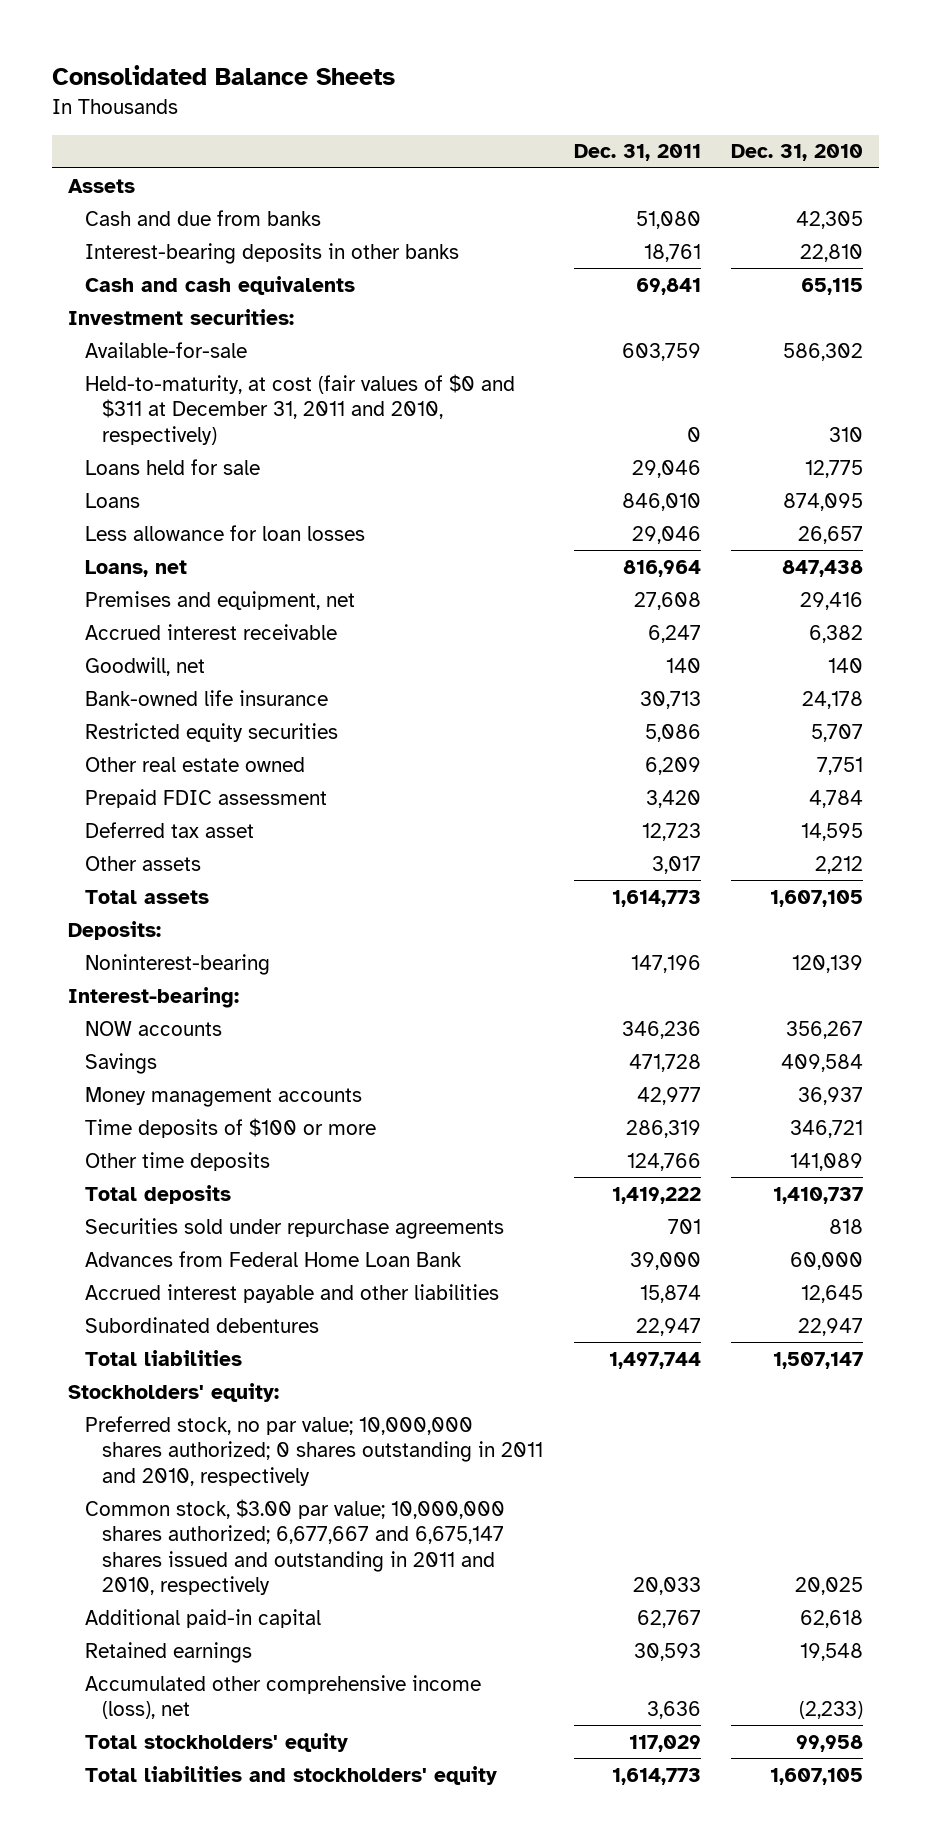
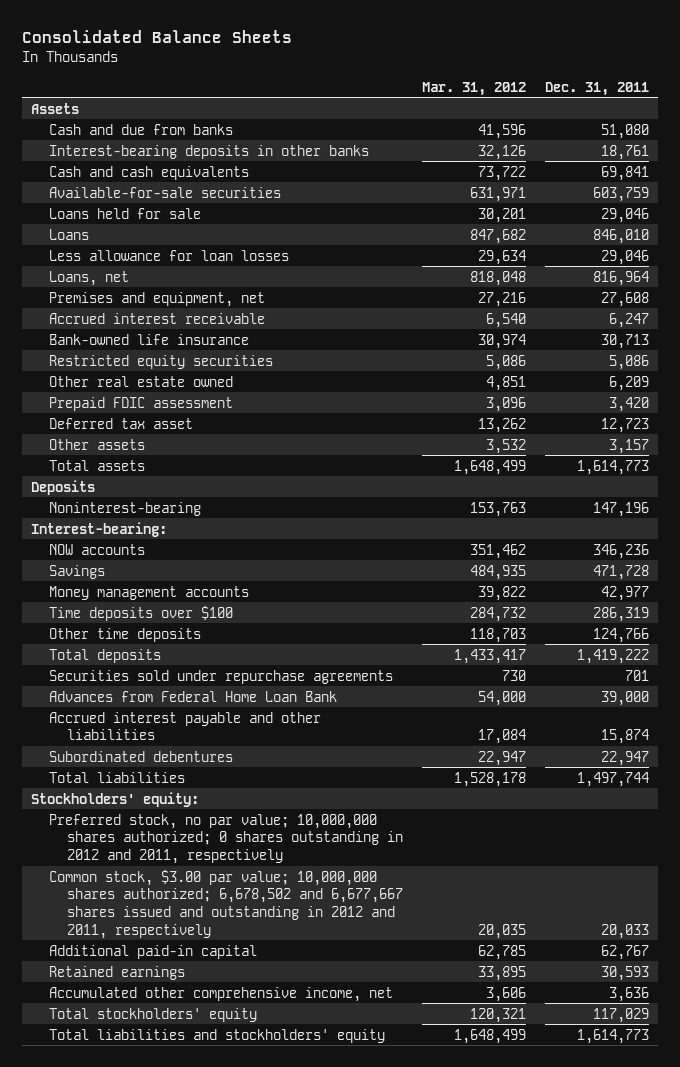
- | Dec. 31, 2011 | Dec. 31, 2010
+ | Mar. 31, 2012 | Dec. 31, 2011
- Investment securities:
- Available-for-sale | 603,759 | 586,302
- Held-to-maturity, at cost (fair values of $0 and $311 at December 31, 2011 and 2010, respectively) | 0 | 310
+ Available-for-sale securities | 631,971 | 603,759
- Goodwill, net | 140 | 140
- Other assets | 3,017 | 2,212
+ Other assets | 3,532 | 3,157
- Deposits:
+ Deposits
- Time deposits of $100 or more | 286,319 | 346,721
+ Time deposits over $100 | 284,732 | 286,319
- Preferred stock, no par value; 10,000,000 shares authorized; 0 shares outstanding in 2011 and 2010, respectively
- Common stock, $3.00 par value; 10,000,000 shares authorized; 6,677,667 and 6,675,147 shares issued and outstanding in 2011 and 2010, respectively | 20,033 | 20,025
+ Preferred stock, no par value; 10,000,000 shares authorized; 0 shares outstanding in 2012 and 2011, respectively
+ Common stock, $3.00 par value; 10,000,000 shares authorized; 6,678,502 and 6,677,667 shares issued and outstanding in 2012 and 2011, respectively | 20,035 | 20,033
- Accumulated other comprehensive income (loss), net | 3,636 | (2,233)
+ Accumulated other comprehensive income, net | 3,606 | 3,636

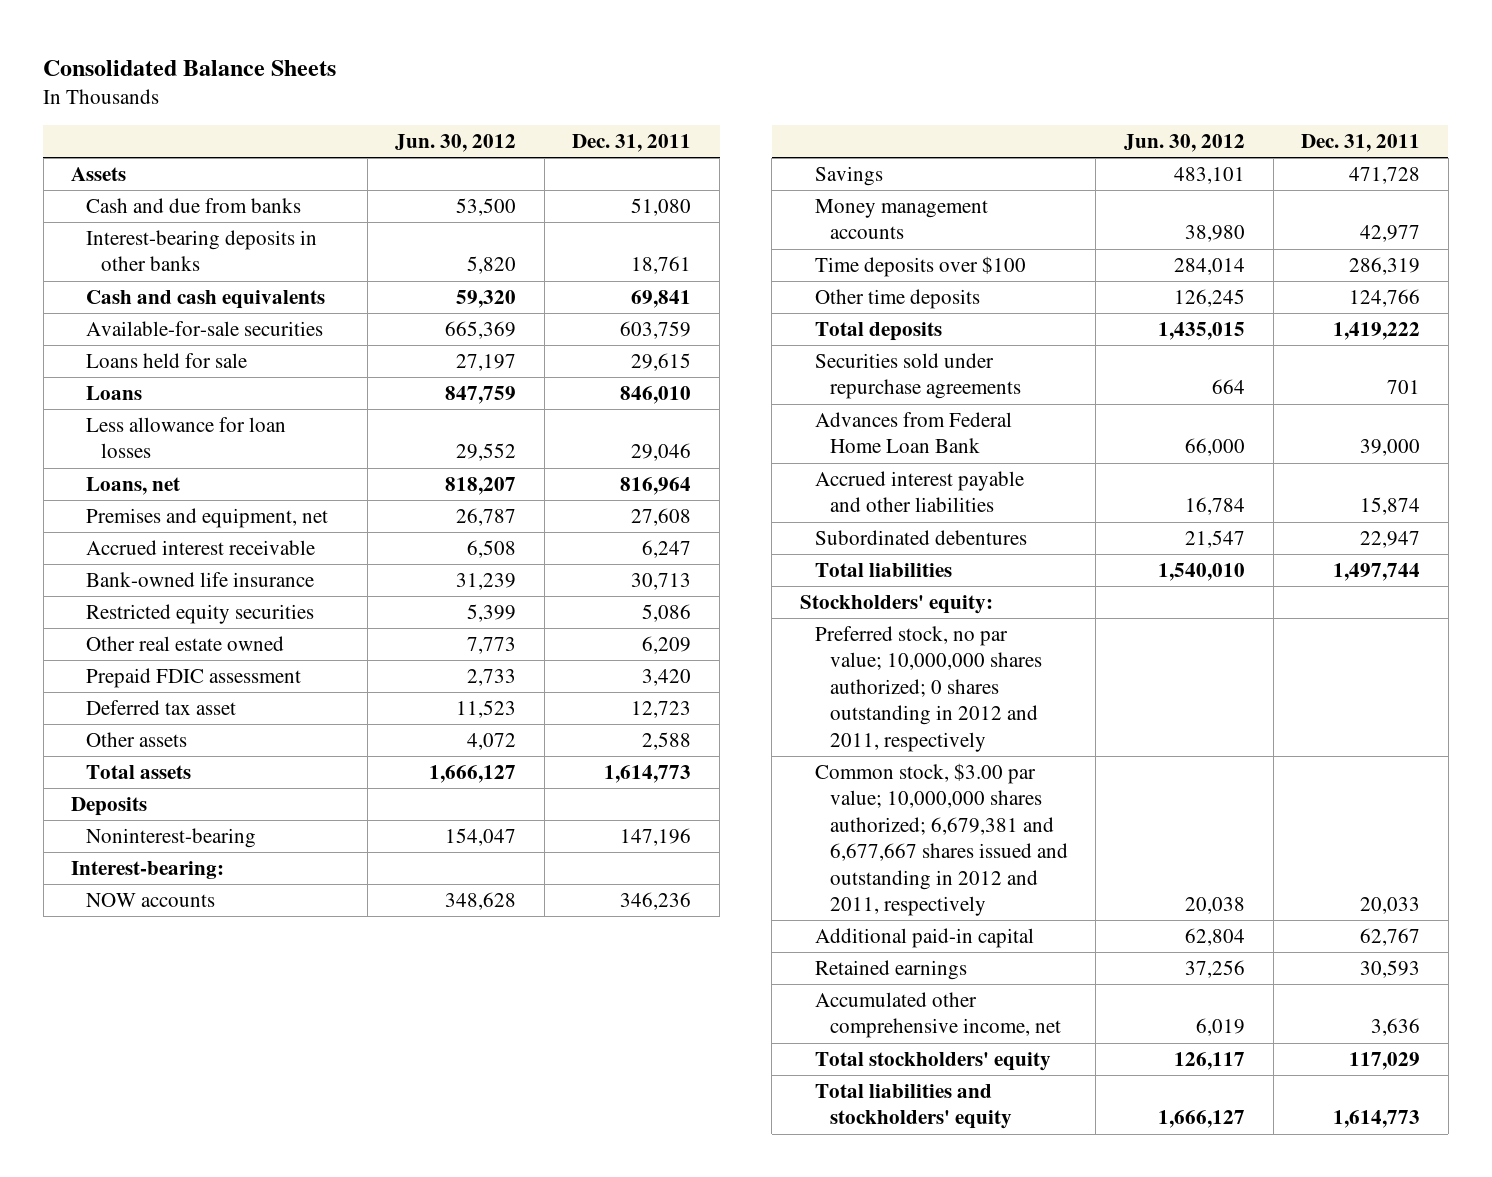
- | Mar. 31, 2012 | Dec. 31, 2011
+ | Jun. 30, 2012 | Dec. 31, 2011
- Loans held for sale | 30,201 | 29,046
+ Loans held for sale | 27,197 | 29,615
- Other assets | 3,532 | 3,157
+ Other assets | 4,072 | 2,588
- Common stock, $3.00 par value; 10,000,000 shares authorized; 6,678,502 and 6,677,667 shares issued and outstanding in 2012 and 2011, respectively | 20,035 | 20,033
+ Common stock, $3.00 par value; 10,000,000 shares authorized; 6,679,381 and 6,677,667 shares issued and outstanding in 2012 and 2011, respectively | 20,038 | 20,033

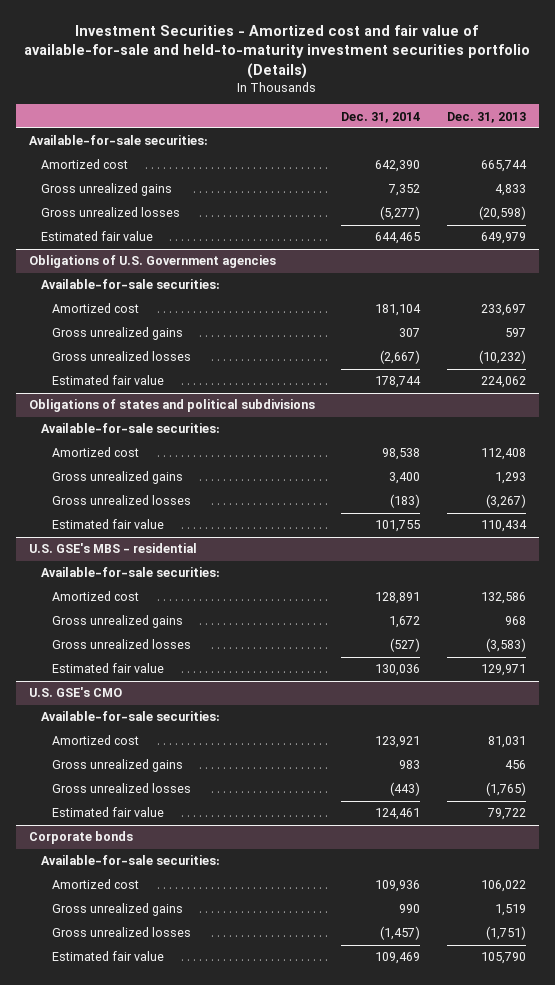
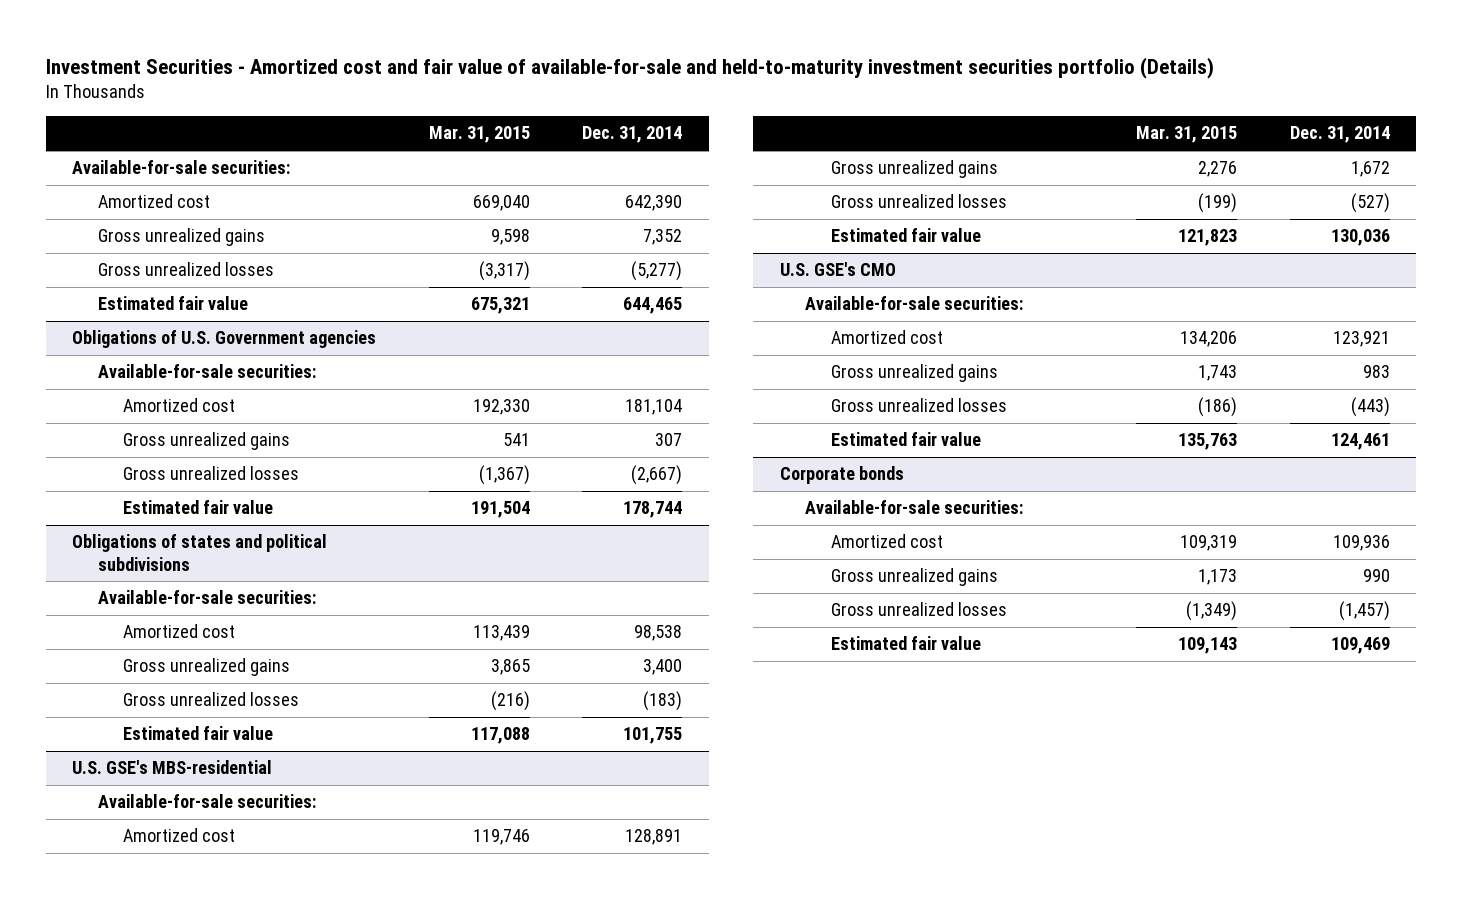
- | Dec. 31, 2014 | Dec. 31, 2013
+ | Mar. 31, 2015 | Dec. 31, 2014
- U.S. GSE's MBS - residential
+ U.S. GSE's MBS-residential

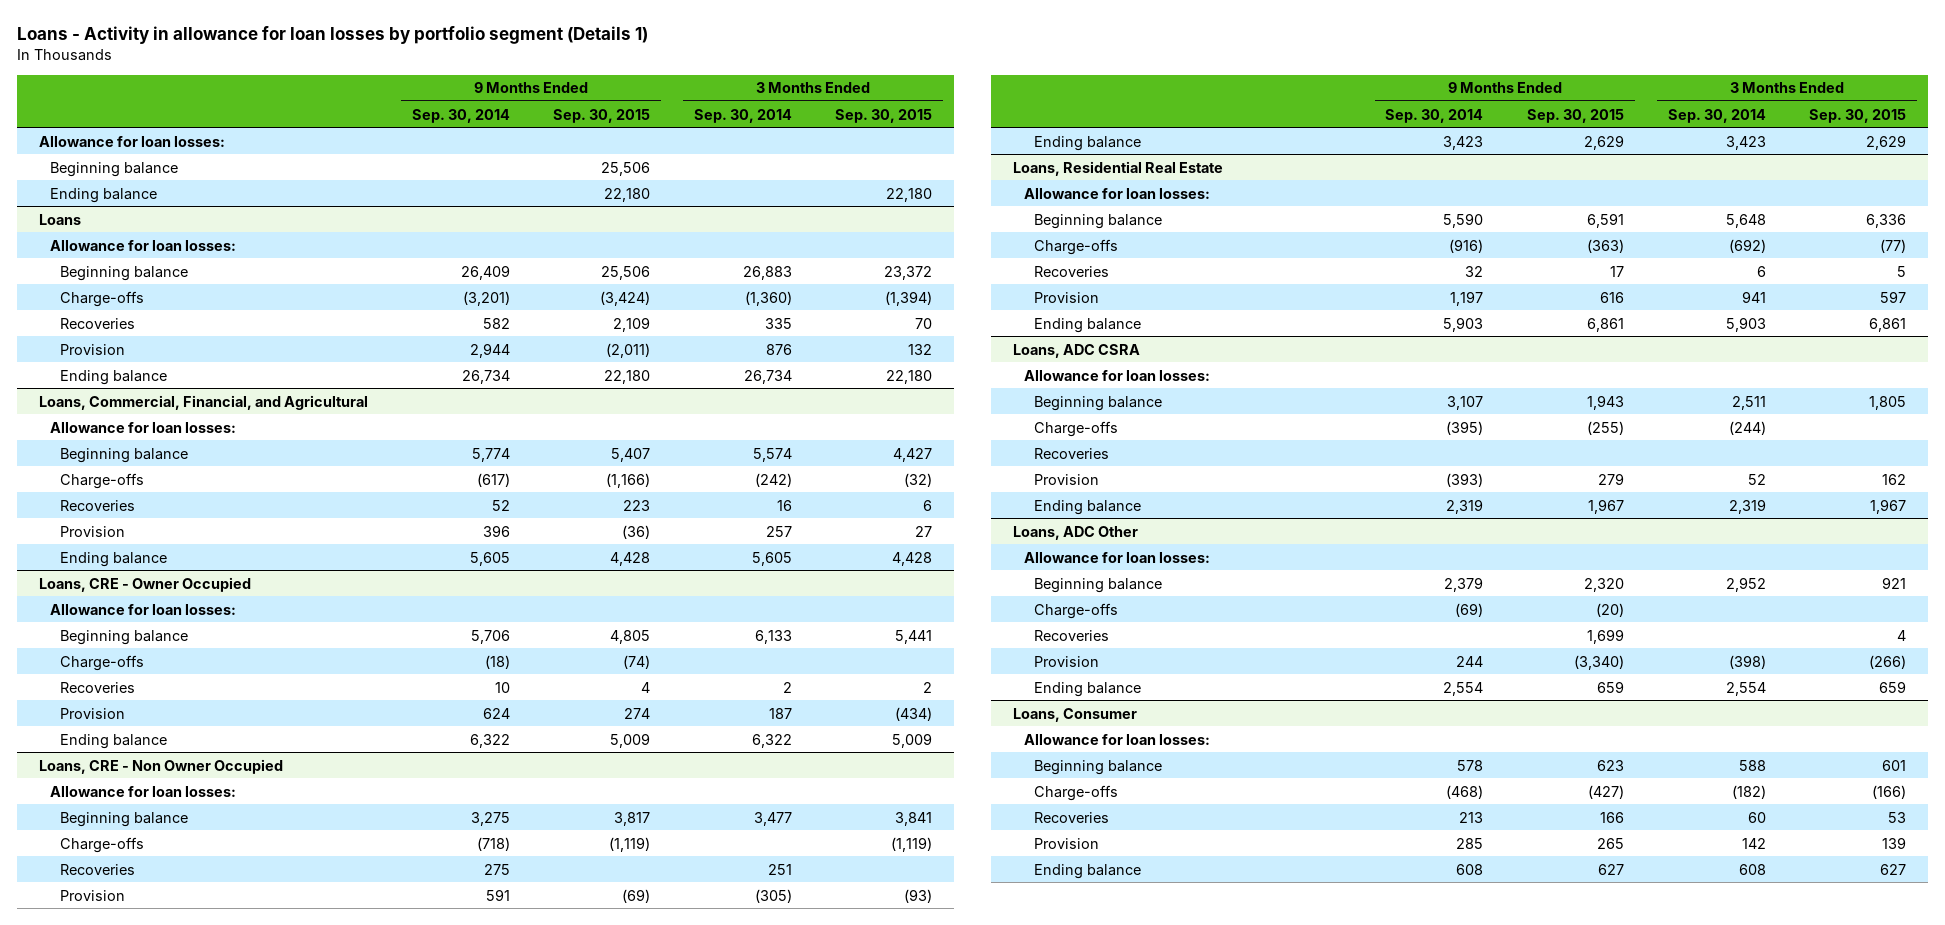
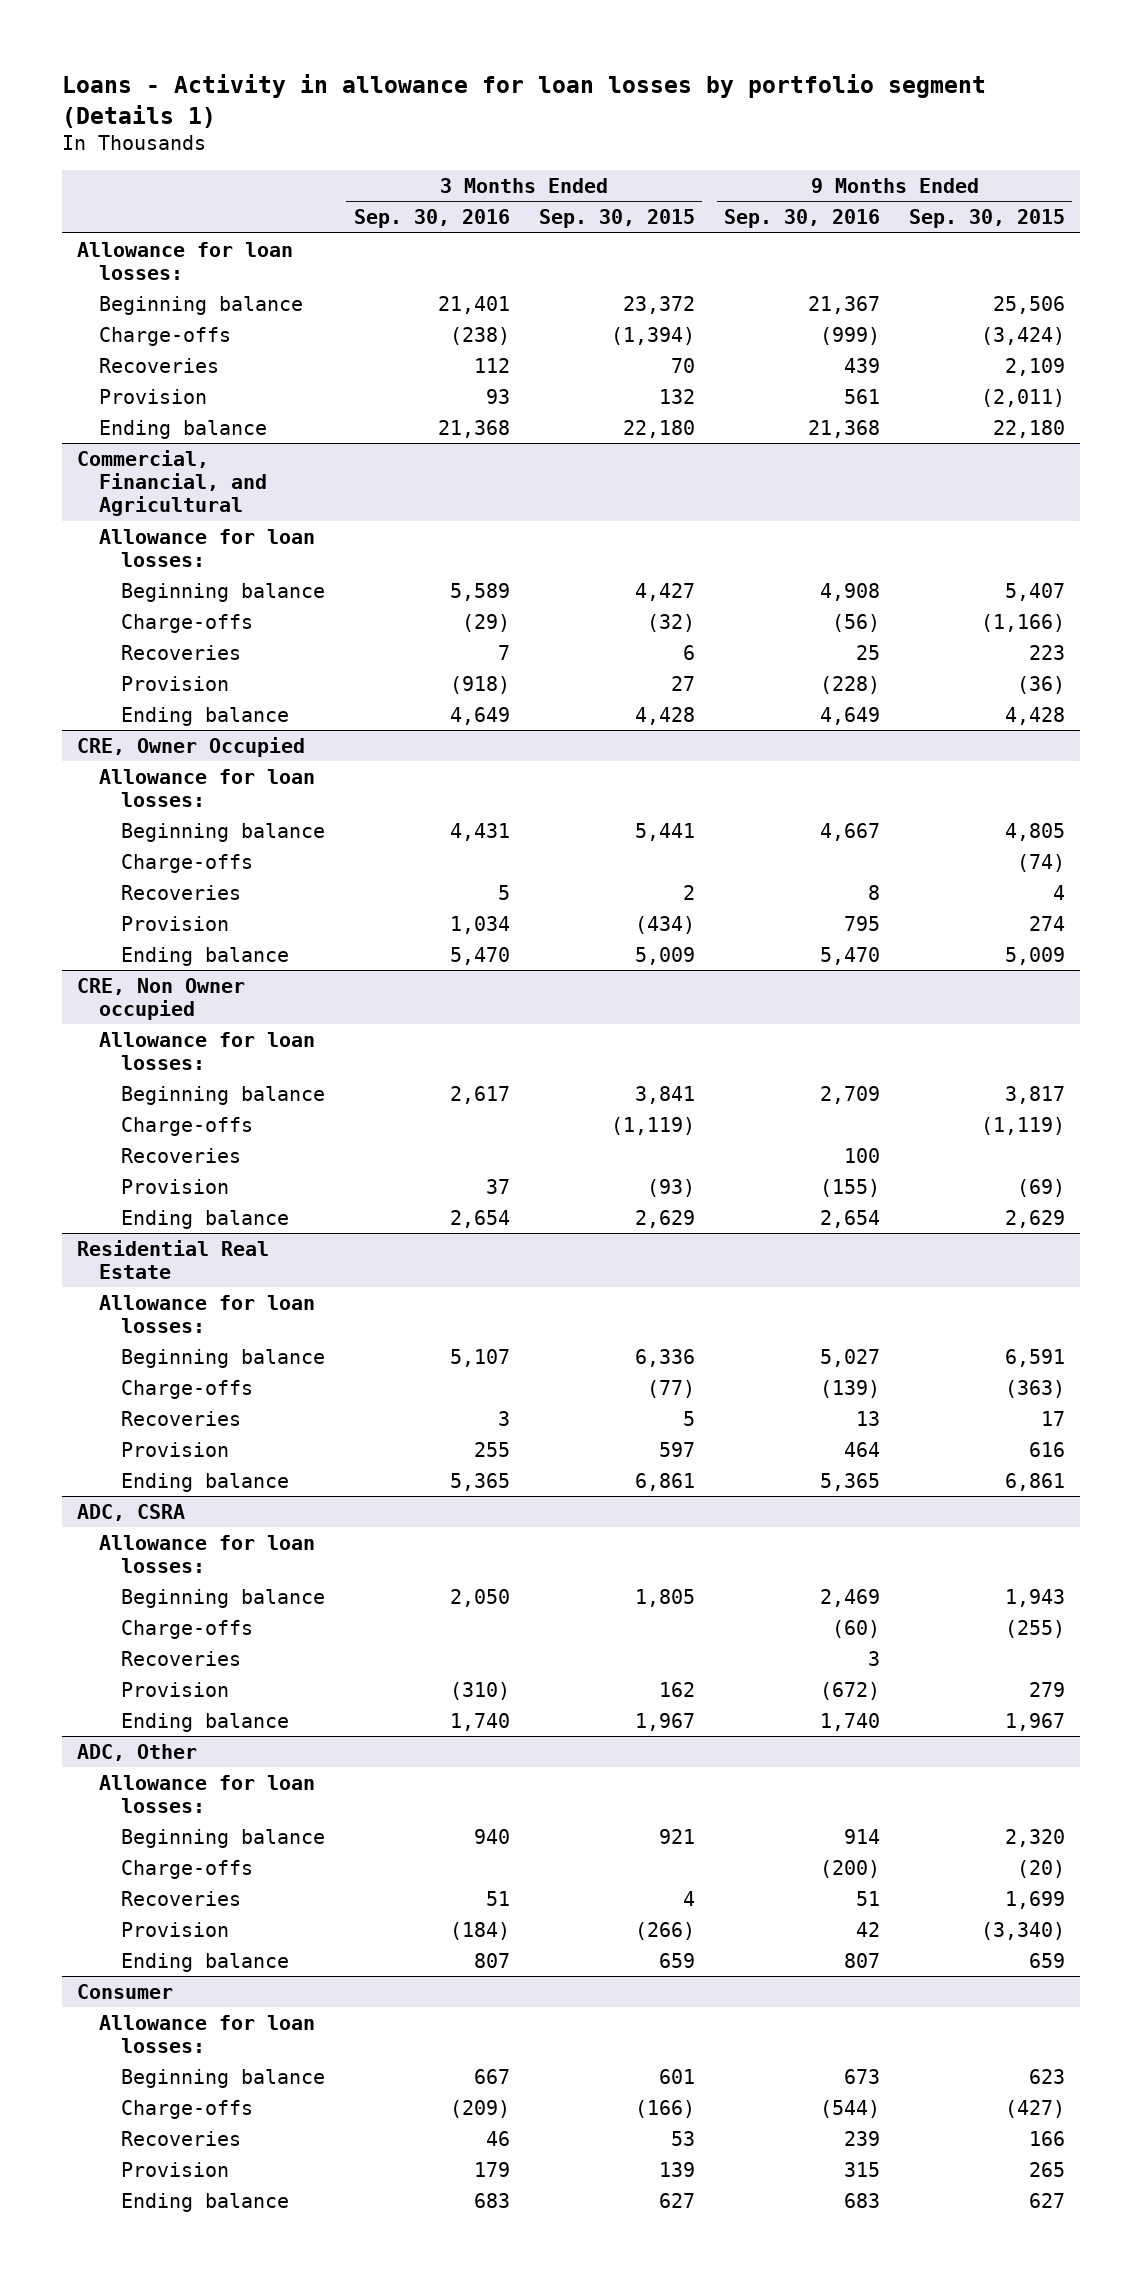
- | 9 Months Ended Sep. 30, 2014 | 9 Months Ended Sep. 30, 2015 | 3 Months Ended Sep. 30, 2014 | 3 Months Ended Sep. 30, 2015
+ | 3 Months Ended Sep. 30, 2016 | 3 Months Ended Sep. 30, 2015 | 9 Months Ended Sep. 30, 2016 | 9 Months Ended Sep. 30, 2015
- Beginning balance | | 25,506 | |
- Ending balance | | 22,180 | | 22,180
- Loans
- Allowance for loan losses:
- Loans, Commercial, Financial, and Agricultural
+ Commercial, Financial, and Agricultural
- Loans, CRE - Owner Occupied
+ CRE, Owner Occupied
- Loans, CRE - Non Owner Occupied
+ CRE, Non Owner occupied
- Loans, Residential Real Estate
+ Residential Real Estate
- Loans, ADC CSRA
+ ADC, CSRA
- Loans, ADC Other
+ ADC, Other
- Loans, Consumer
+ Consumer

